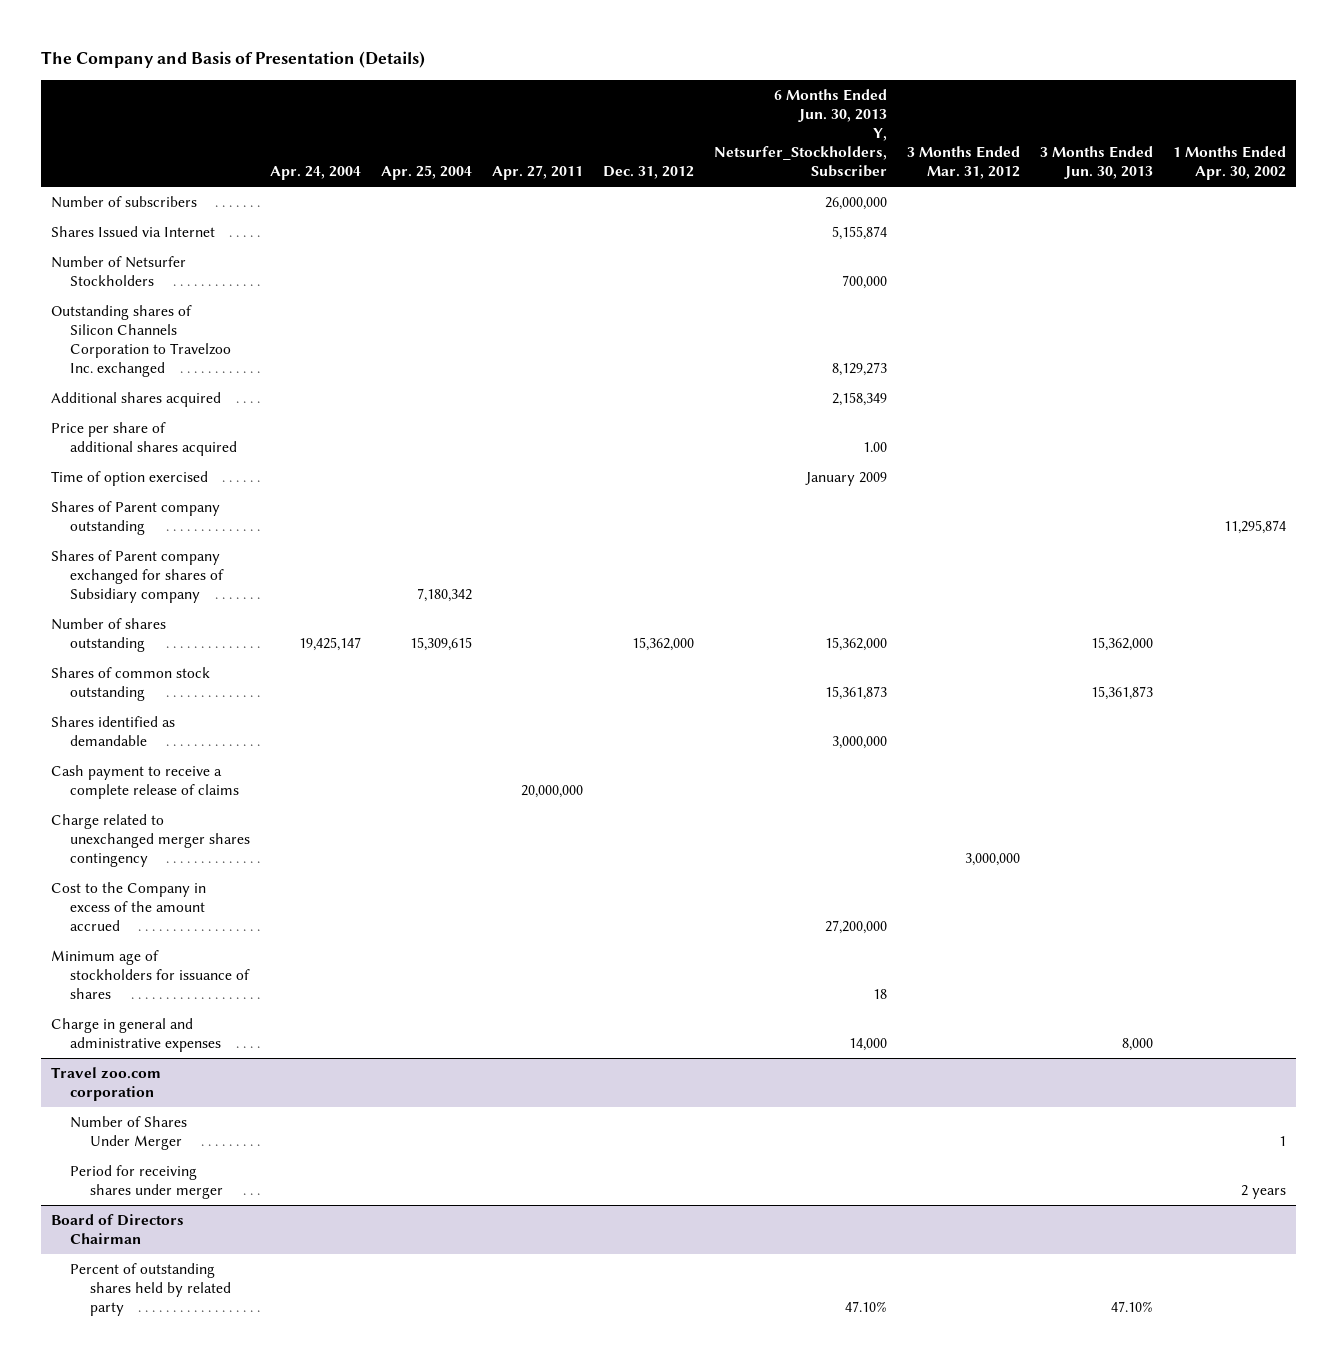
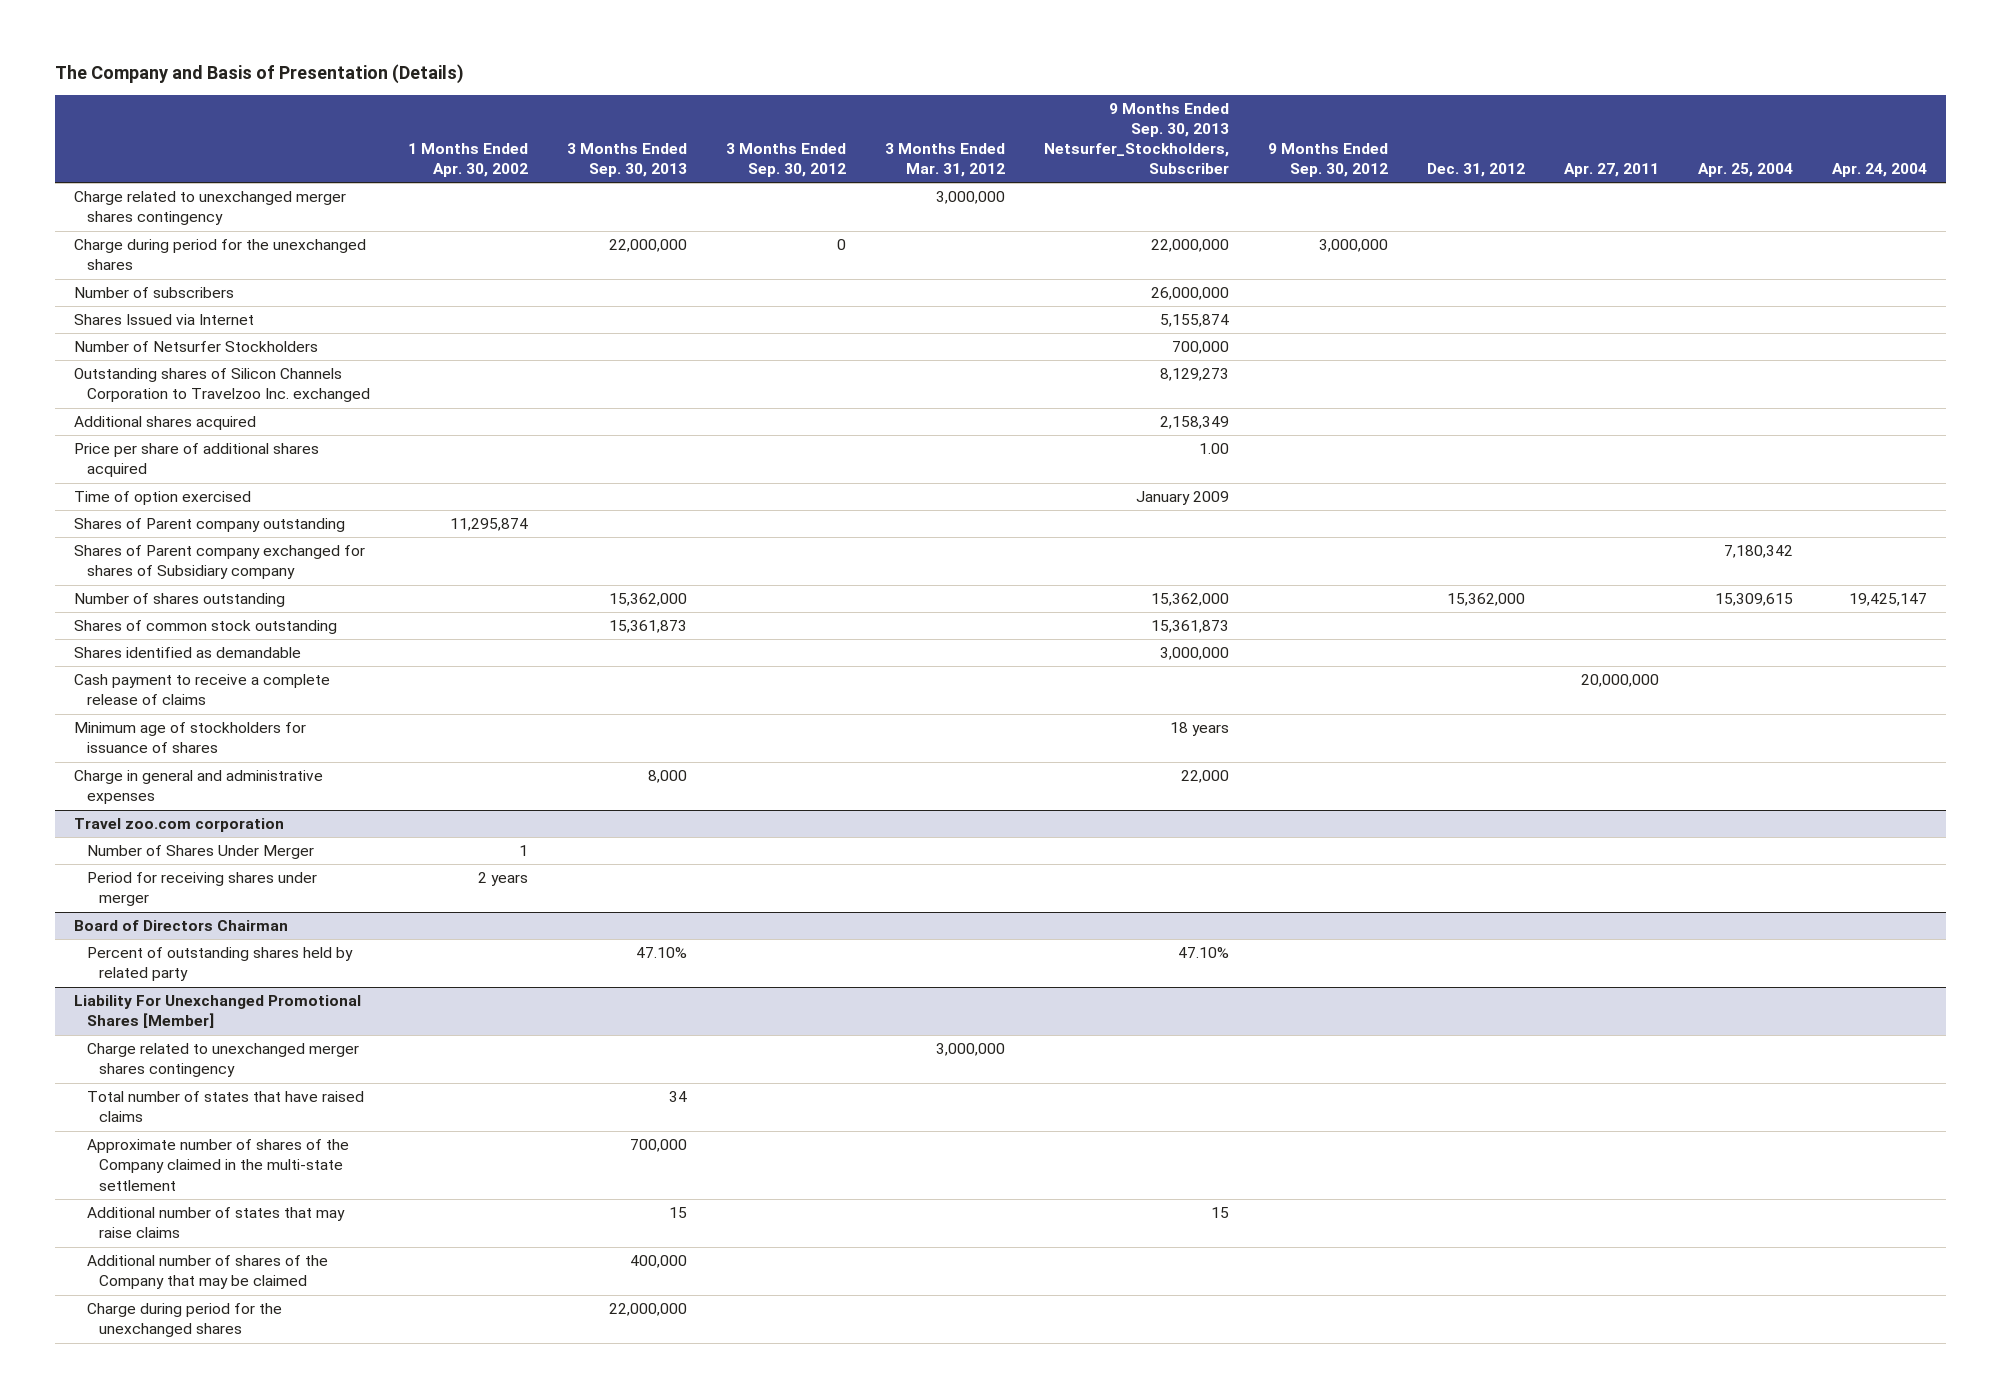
- | Apr. 24, 2004 | Apr. 25, 2004 | Apr. 27, 2011 | Dec. 31, 2012 | 6 Months Ended Jun. 30, 2013 Y, Netsurfer_Stockholders, Subscriber | 3 Months Ended Mar. 31, 2012 | 3 Months Ended Jun. 30, 2013 | 1 Months Ended Apr. 30, 2002
+ | 1 Months Ended Apr. 30, 2002 | 3 Months Ended Sep. 30, 2013 | 3 Months Ended Sep. 30, 2012 | 3 Months Ended Mar. 31, 2012 | 9 Months Ended Sep. 30, 2013 Netsurfer_Stockholders, Subscriber | 9 Months Ended Sep. 30, 2012 | Dec. 31, 2012 | Apr. 27, 2011 | Apr. 25, 2004 | Apr. 24, 2004
moved up: Charge related to unexchanged merger shares contingency | | | | 3,000,000 | | | | | |
+ Charge during period for the unexchanged shares | | 22,000,000 | 0 | | 22,000,000 | 3,000,000 | | | |
- Cost to the Company in excess of the amount accrued | | | | | 27,200,000 | | |
+ Liability For Unexchanged Promotional Shares [Member]
+ Charge related to unexchanged merger shares contingency | | | | 3,000,000 | | | | | |
+ Total number of states that have raised claims | | 34 | | | | | | | |
+ Approximate number of shares of the Company claimed in the multi-state settlement | | 700,000 | | | | | | | |
+ Additional number of states that may raise claims | | 15 | | | 15 | | | | |
+ Additional number of shares of the Company that may be claimed | | 400,000 | | | | | | | |
+ Charge during period for the unexchanged shares | | 22,000,000 | | | | | | | |

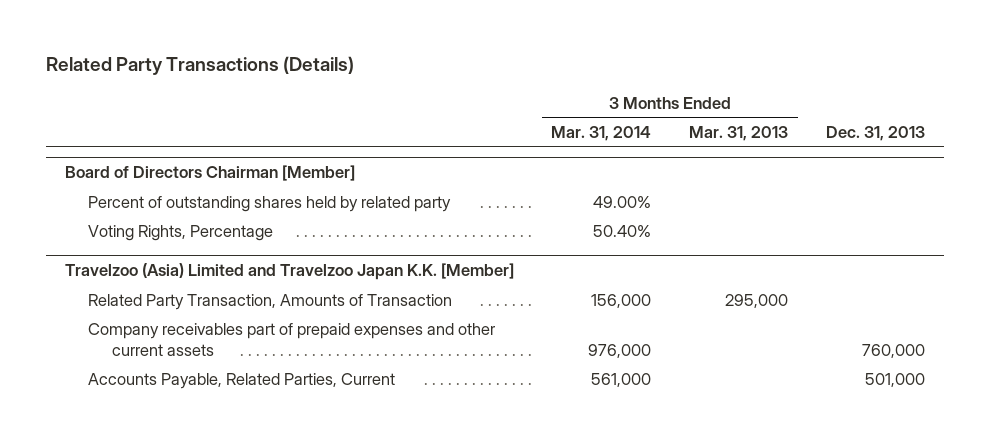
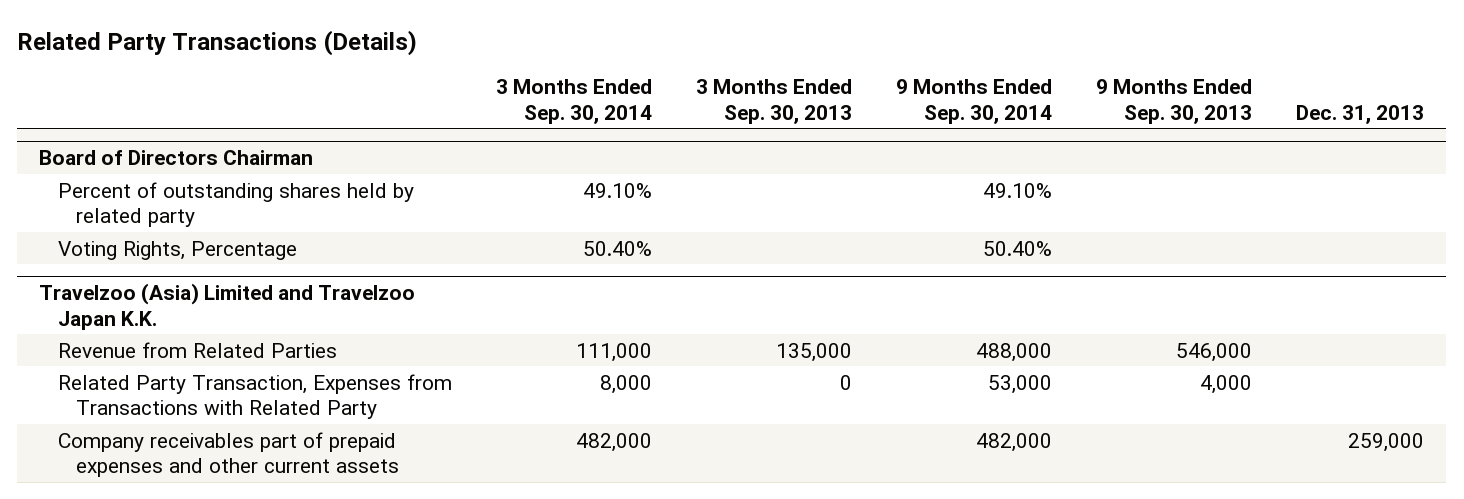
- | 3 Months Ended Mar. 31, 2014 | 3 Months Ended Mar. 31, 2013 | Dec. 31, 2013
+ | 3 Months Ended Sep. 30, 2014 | 3 Months Ended Sep. 30, 2013 | 9 Months Ended Sep. 30, 2014 | 9 Months Ended Sep. 30, 2013 | Dec. 31, 2013
- Board of Directors Chairman [Member]
+ Board of Directors Chairman
- Travelzoo (Asia) Limited and Travelzoo Japan K.K. [Member]
- Related Party Transaction, Amounts of Transaction | 156,000 | 295,000 |
- Company receivables part of prepaid expenses and other current assets | 976,000 | | 760,000
- Accounts Payable, Related Parties, Current | 561,000 | | 501,000
+ Travelzoo (Asia) Limited and Travelzoo Japan K.K.
+ Revenue from Related Parties | 111,000 | 135,000 | 488,000 | 546,000 |
+ Related Party Transaction, Expenses from Transactions with Related Party | 8,000 | 0 | 53,000 | 4,000 |
+ Company receivables part of prepaid expenses and other current assets | 482,000 | | 482,000 | | 259,000

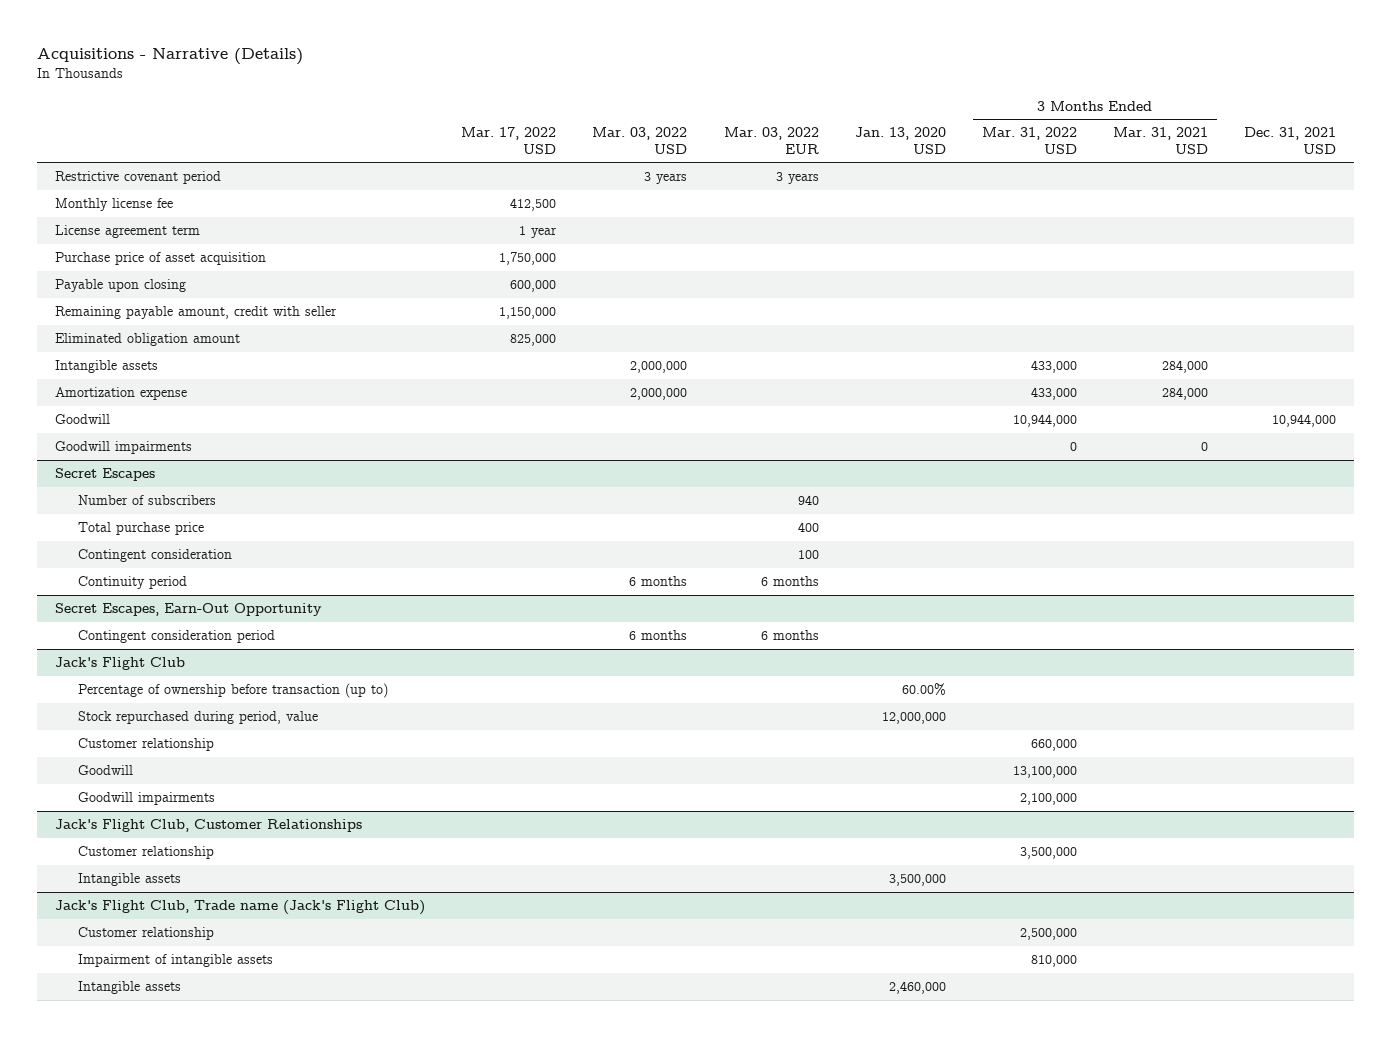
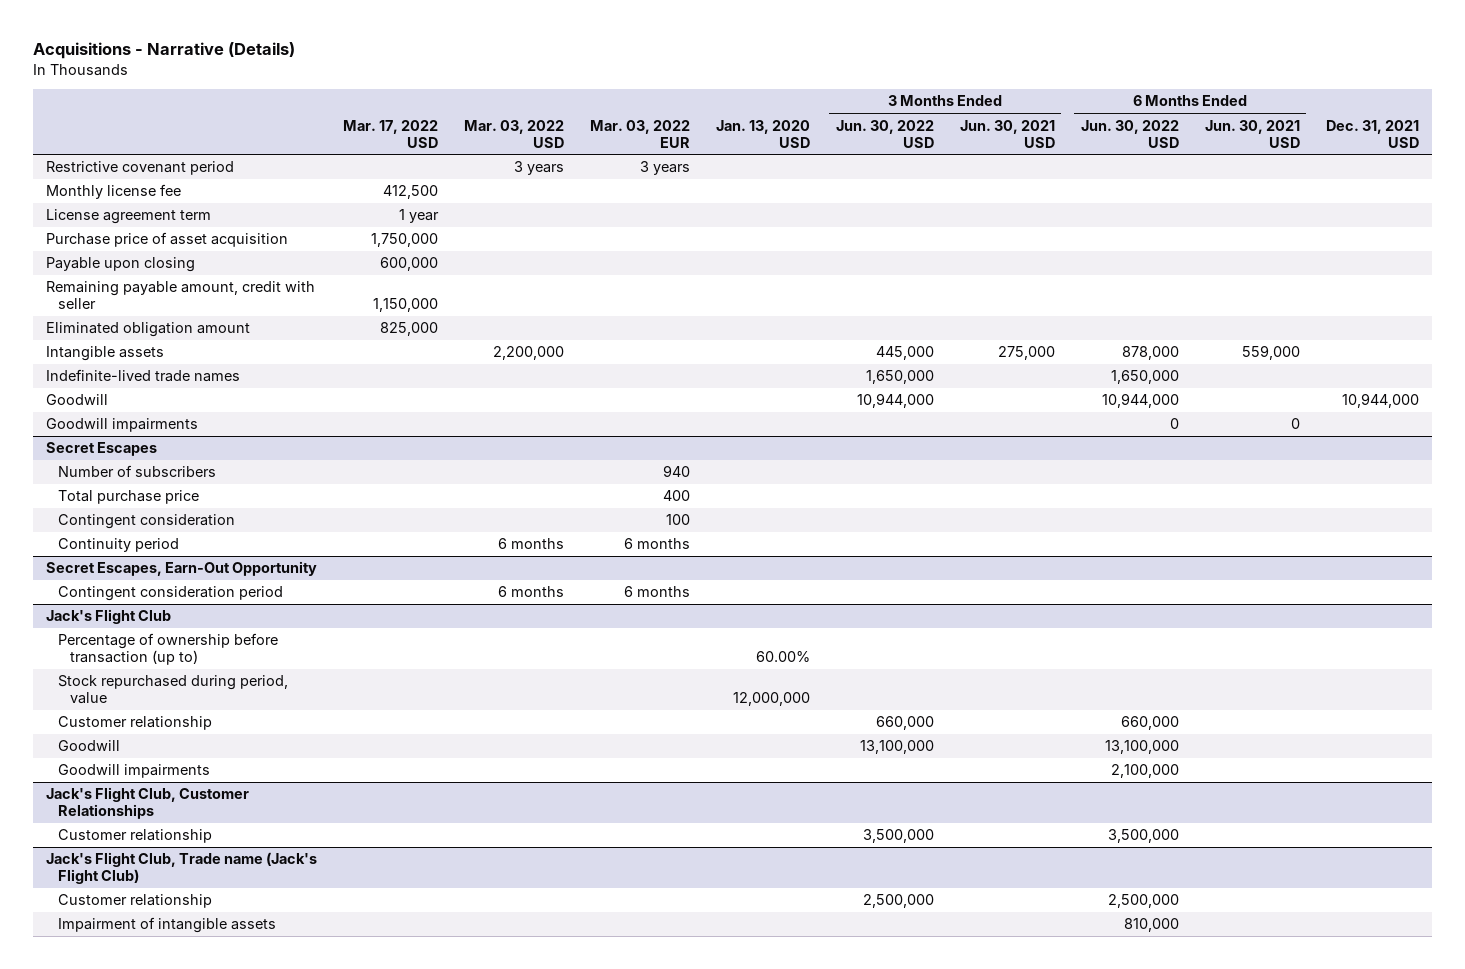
- | Mar. 17, 2022 USD | Mar. 03, 2022 USD | Mar. 03, 2022 EUR | Jan. 13, 2020 USD | 3 Months Ended Mar. 31, 2022 USD | 3 Months Ended Mar. 31, 2021 USD | Dec. 31, 2021 USD
+ | Mar. 17, 2022 USD | Mar. 03, 2022 USD | Mar. 03, 2022 EUR | Jan. 13, 2020 USD | 3 Months Ended Jun. 30, 2022 USD | 3 Months Ended Jun. 30, 2021 USD | 6 Months Ended Jun. 30, 2022 USD | 6 Months Ended Jun. 30, 2021 USD | Dec. 31, 2021 USD
- Intangible assets | | 2,000,000 | | | 433,000 | 284,000 |
- Amortization expense | | 2,000,000 | | | 433,000 | 284,000 |
+ Intangible assets | | 2,200,000 | | | 445,000 | 275,000 | 878,000 | 559,000 |
+ Indefinite-lived trade names | | | | | 1,650,000 | | 1,650,000 | |
@ Jack's Flight Club, Customer Relationships
- Intangible assets | | | | 3,500,000 | | |
@ Jack's Flight Club, Trade name (Jack's Flight Club)
- Intangible assets | | | | 2,460,000 | | |

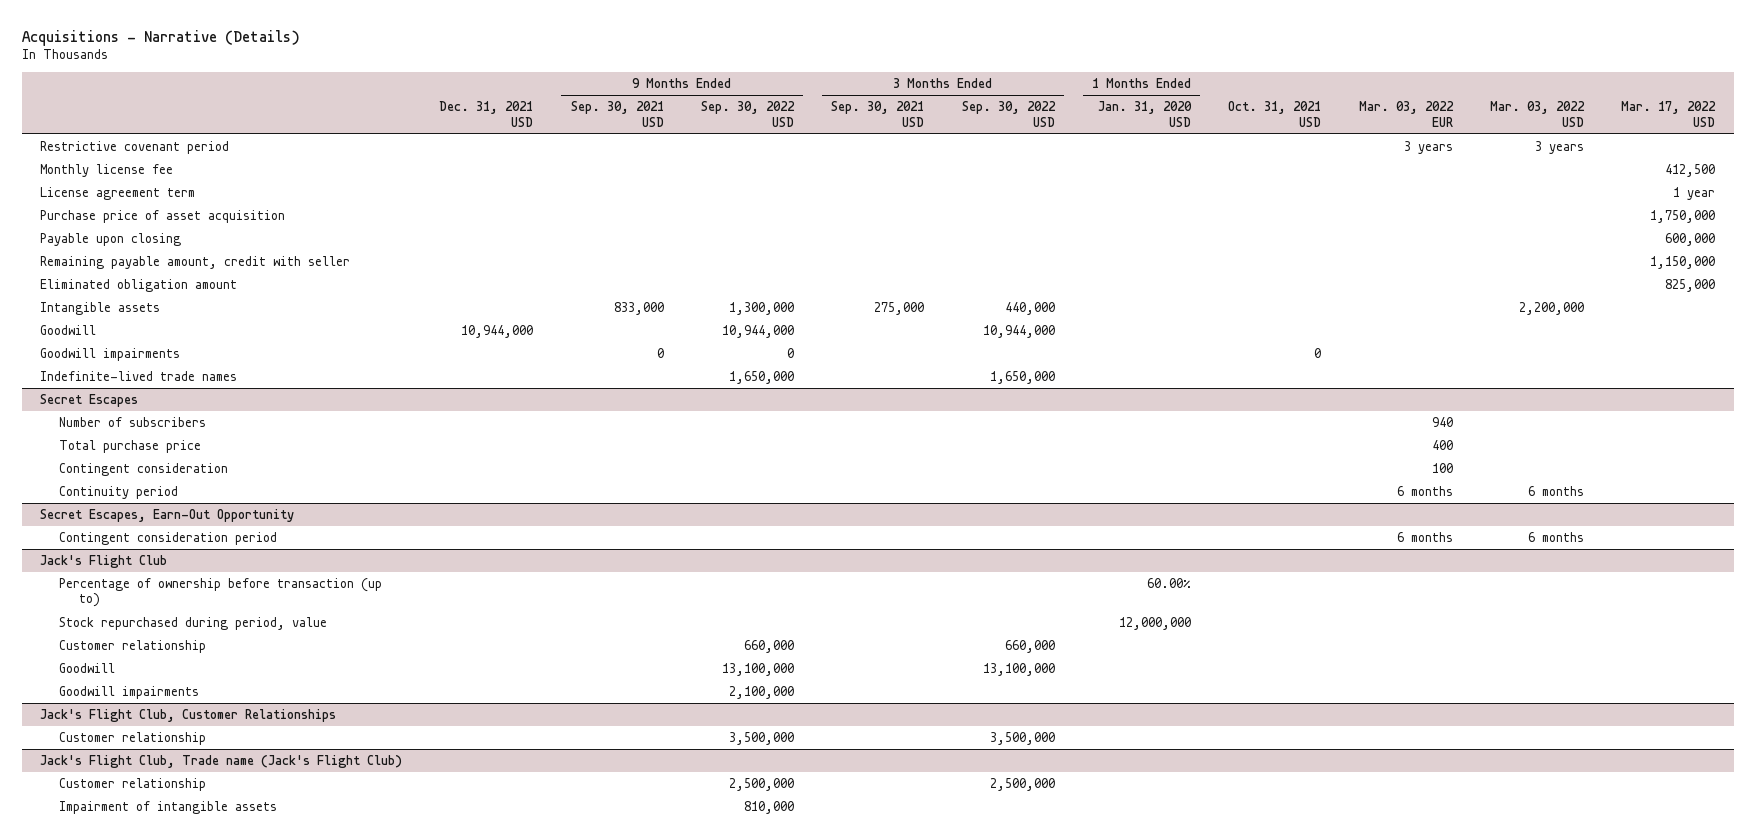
- | Mar. 17, 2022 USD | Mar. 03, 2022 USD | Mar. 03, 2022 EUR | Jan. 13, 2020 USD | 3 Months Ended Jun. 30, 2022 USD | 3 Months Ended Jun. 30, 2021 USD | 6 Months Ended Jun. 30, 2022 USD | 6 Months Ended Jun. 30, 2021 USD | Dec. 31, 2021 USD
+ | Dec. 31, 2021 USD | 9 Months Ended Sep. 30, 2021 USD | 9 Months Ended Sep. 30, 2022 USD | 3 Months Ended Sep. 30, 2021 USD | 3 Months Ended Sep. 30, 2022 USD | 1 Months Ended Jan. 31, 2020 USD | Oct. 31, 2021 USD | Mar. 03, 2022 EUR | Mar. 03, 2022 USD | Mar. 17, 2022 USD
moved down: Indefinite-lived trade names | | | 1,650,000 | | 1,650,000 | | | | |

